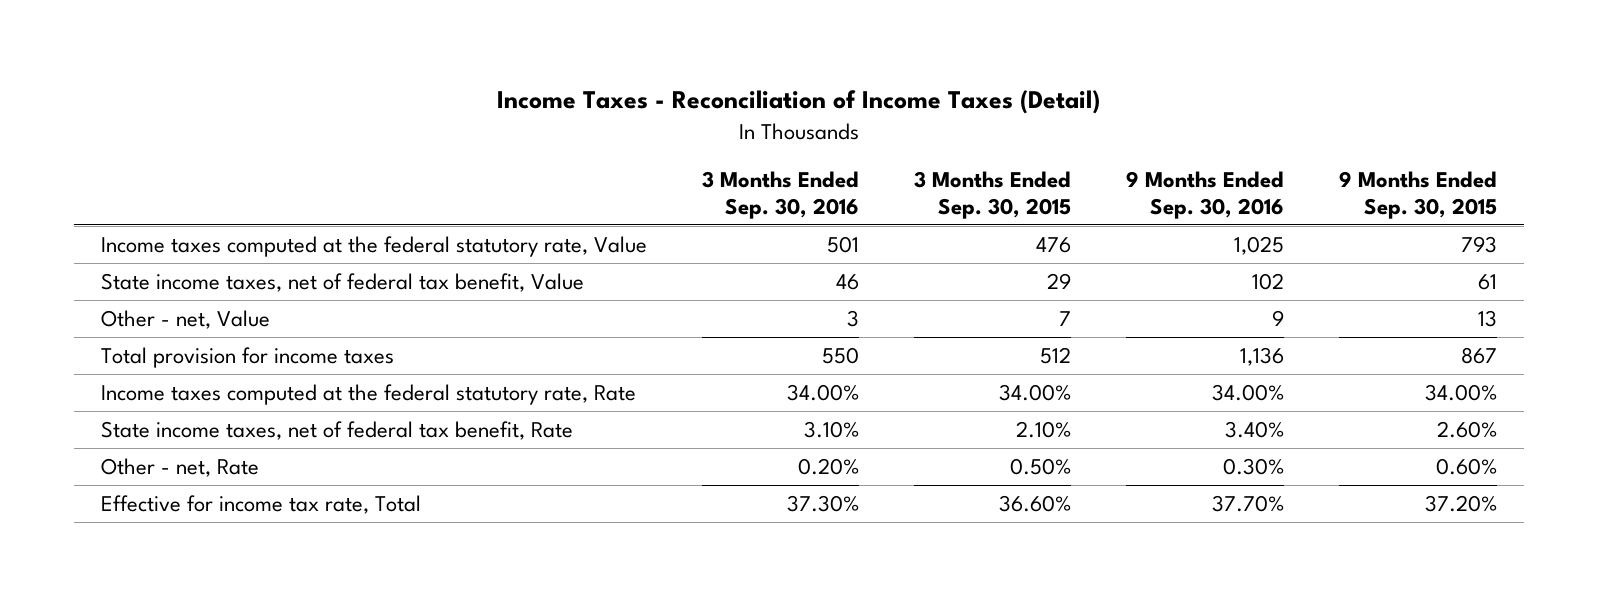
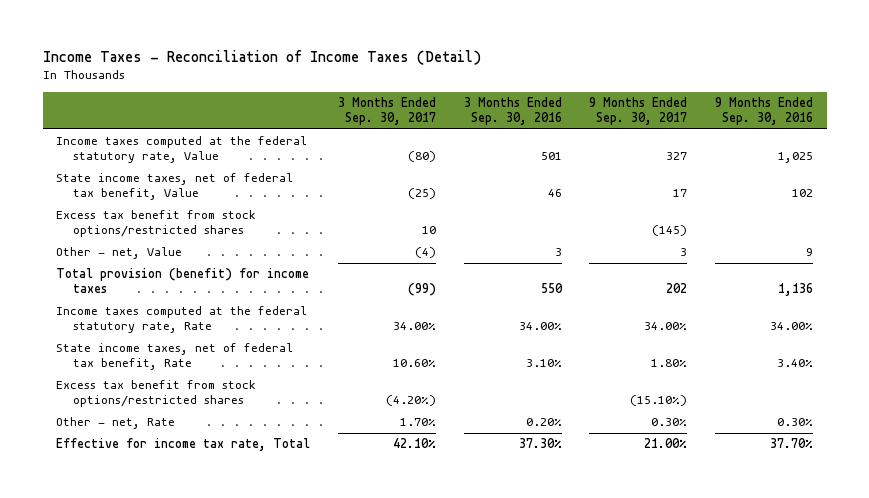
- | 3 Months Ended Sep. 30, 2016 | 3 Months Ended Sep. 30, 2015 | 9 Months Ended Sep. 30, 2016 | 9 Months Ended Sep. 30, 2015
+ | 3 Months Ended Sep. 30, 2017 | 3 Months Ended Sep. 30, 2016 | 9 Months Ended Sep. 30, 2017 | 9 Months Ended Sep. 30, 2016
+ Excess tax benefit from stock options/restricted shares | 10 | | (145) |
- Total provision for income taxes | 550 | 512 | 1,136 | 867
+ Total provision (benefit) for income taxes | (99) | 550 | 202 | 1,136
+ Excess tax benefit from stock options/restricted shares | (4.20%) | | (15.10%) |

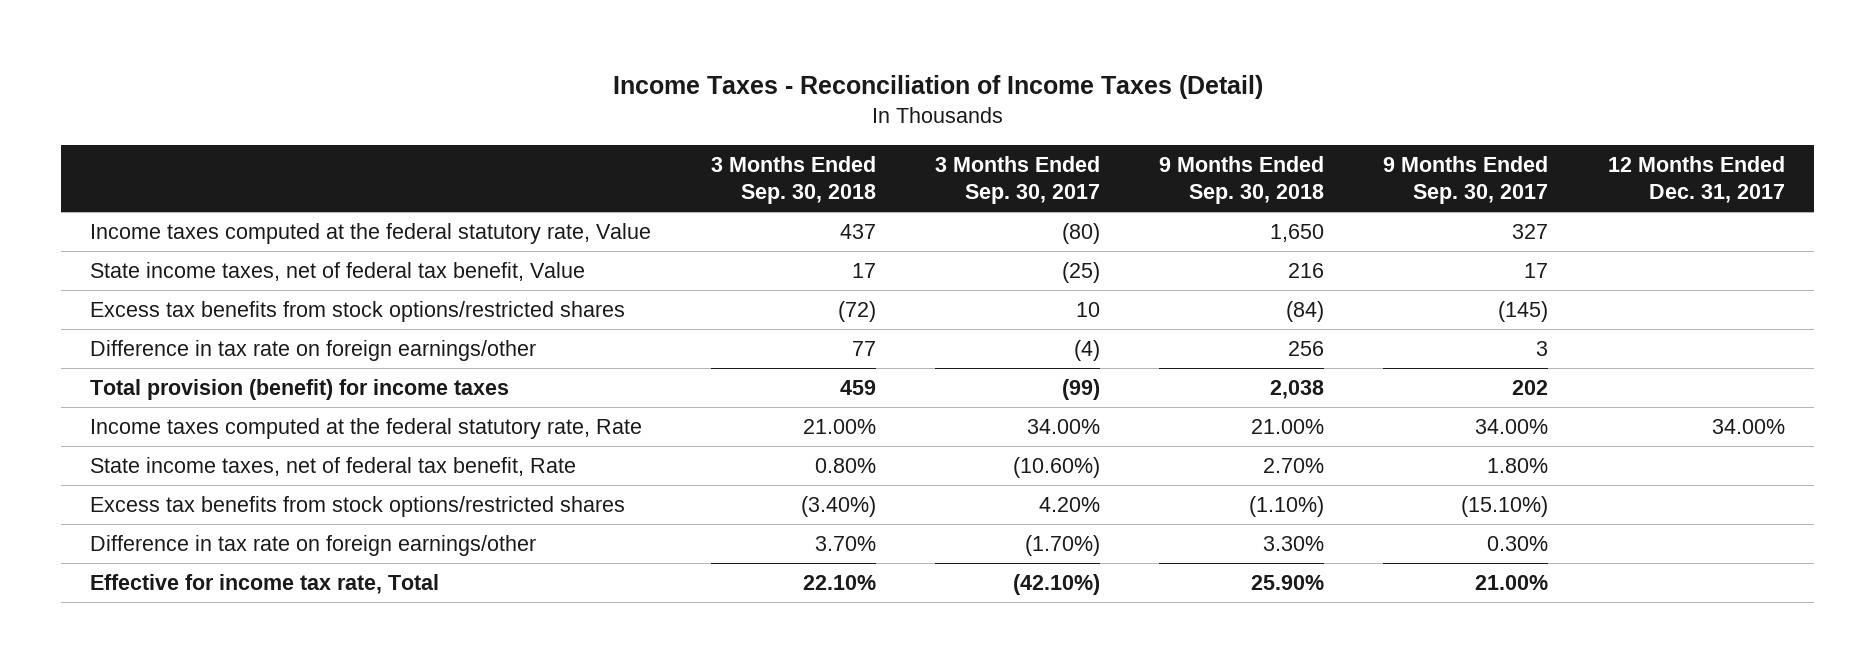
- | 3 Months Ended Sep. 30, 2017 | 3 Months Ended Sep. 30, 2016 | 9 Months Ended Sep. 30, 2017 | 9 Months Ended Sep. 30, 2016
+ | 3 Months Ended Sep. 30, 2018 | 3 Months Ended Sep. 30, 2017 | 9 Months Ended Sep. 30, 2018 | 9 Months Ended Sep. 30, 2017 | 12 Months Ended Dec. 31, 2017
- Excess tax benefit from stock options/restricted shares | 10 | | (145) |
- Other - net, Value | (4) | 3 | 3 | 9
+ Excess tax benefits from stock options/restricted shares | (72) | 10 | (84) | (145) |
+ Difference in tax rate on foreign earnings/other | 77 | (4) | 256 | 3 |
- State income taxes, net of federal tax benefit, Rate | 10.60% | 3.10% | 1.80% | 3.40%
- Excess tax benefit from stock options/restricted shares | (4.20%) | | (15.10%) |
- Other - net, Rate | 1.70% | 0.20% | 0.30% | 0.30%
- Effective for income tax rate, Total | 42.10% | 37.30% | 21.00% | 37.70%
+ State income taxes, net of federal tax benefit, Rate | 0.80% | (10.60%) | 2.70% | 1.80% |
+ Excess tax benefits from stock options/restricted shares | (3.40%) | 4.20% | (1.10%) | (15.10%) |
+ Difference in tax rate on foreign earnings/other | 3.70% | (1.70%) | 3.30% | 0.30% |
+ Effective for income tax rate, Total | 22.10% | (42.10%) | 25.90% | 21.00% |

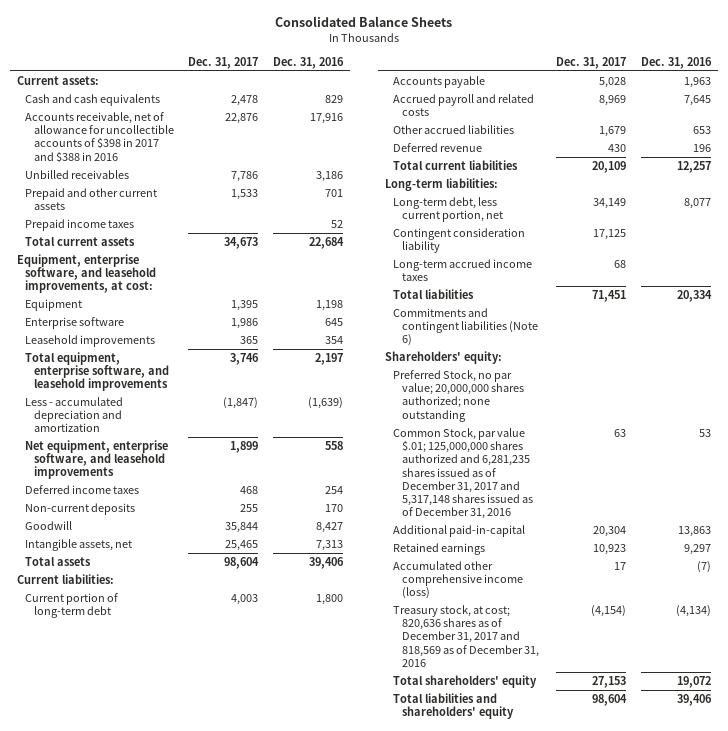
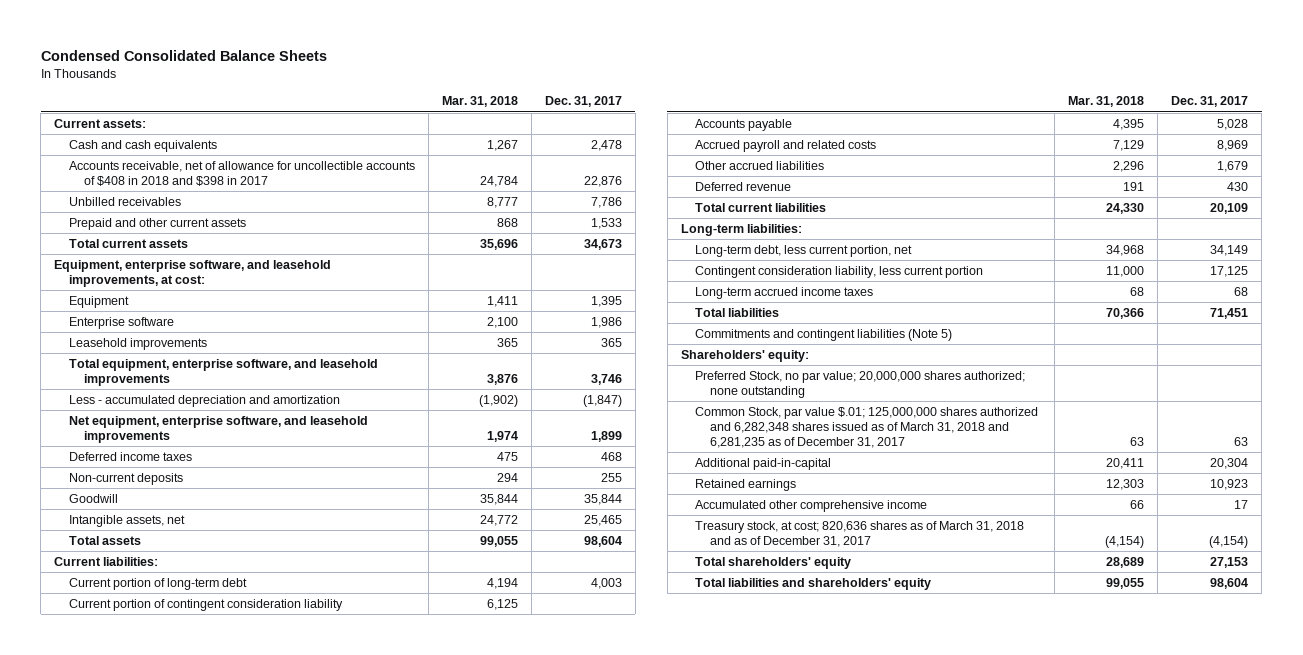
- Consolidated Balance Sheets
+ Condensed Consolidated Balance Sheets
- | Dec. 31, 2017 | Dec. 31, 2016
+ | Mar. 31, 2018 | Dec. 31, 2017
- Accounts receivable, net of allowance for uncollectible accounts of $398 in 2017 and $388 in 2016 | 22,876 | 17,916
+ Accounts receivable, net of allowance for uncollectible accounts of $408 in 2018 and $398 in 2017 | 24,784 | 22,876
- Prepaid income taxes | | 52
+ Current portion of contingent consideration liability | 6,125 |
- Contingent consideration liability | 17,125 |
+ Contingent consideration liability, less current portion | 11,000 | 17,125
- Commitments and contingent liabilities (Note 6)
+ Commitments and contingent liabilities (Note 5)
- Common Stock, par value $.01; 125,000,000 shares authorized and 6,281,235 shares issued as of December 31, 2017 and 5,317,148 shares issued as of December 31, 2016 | 63 | 53
+ Common Stock, par value $.01; 125,000,000 shares authorized and 6,282,348 shares issued as of March 31, 2018 and 6,281,235 as of December 31, 2017 | 63 | 63
- Accumulated other comprehensive income (loss) | 17 | (7)
- Treasury stock, at cost; 820,636 shares as of December 31, 2017 and 818,569 as of December 31, 2016 | (4,154) | (4,134)
+ Accumulated other comprehensive income | 66 | 17
+ Treasury stock, at cost; 820,636 shares as of March 31, 2018 and as of December 31, 2017 | (4,154) | (4,154)

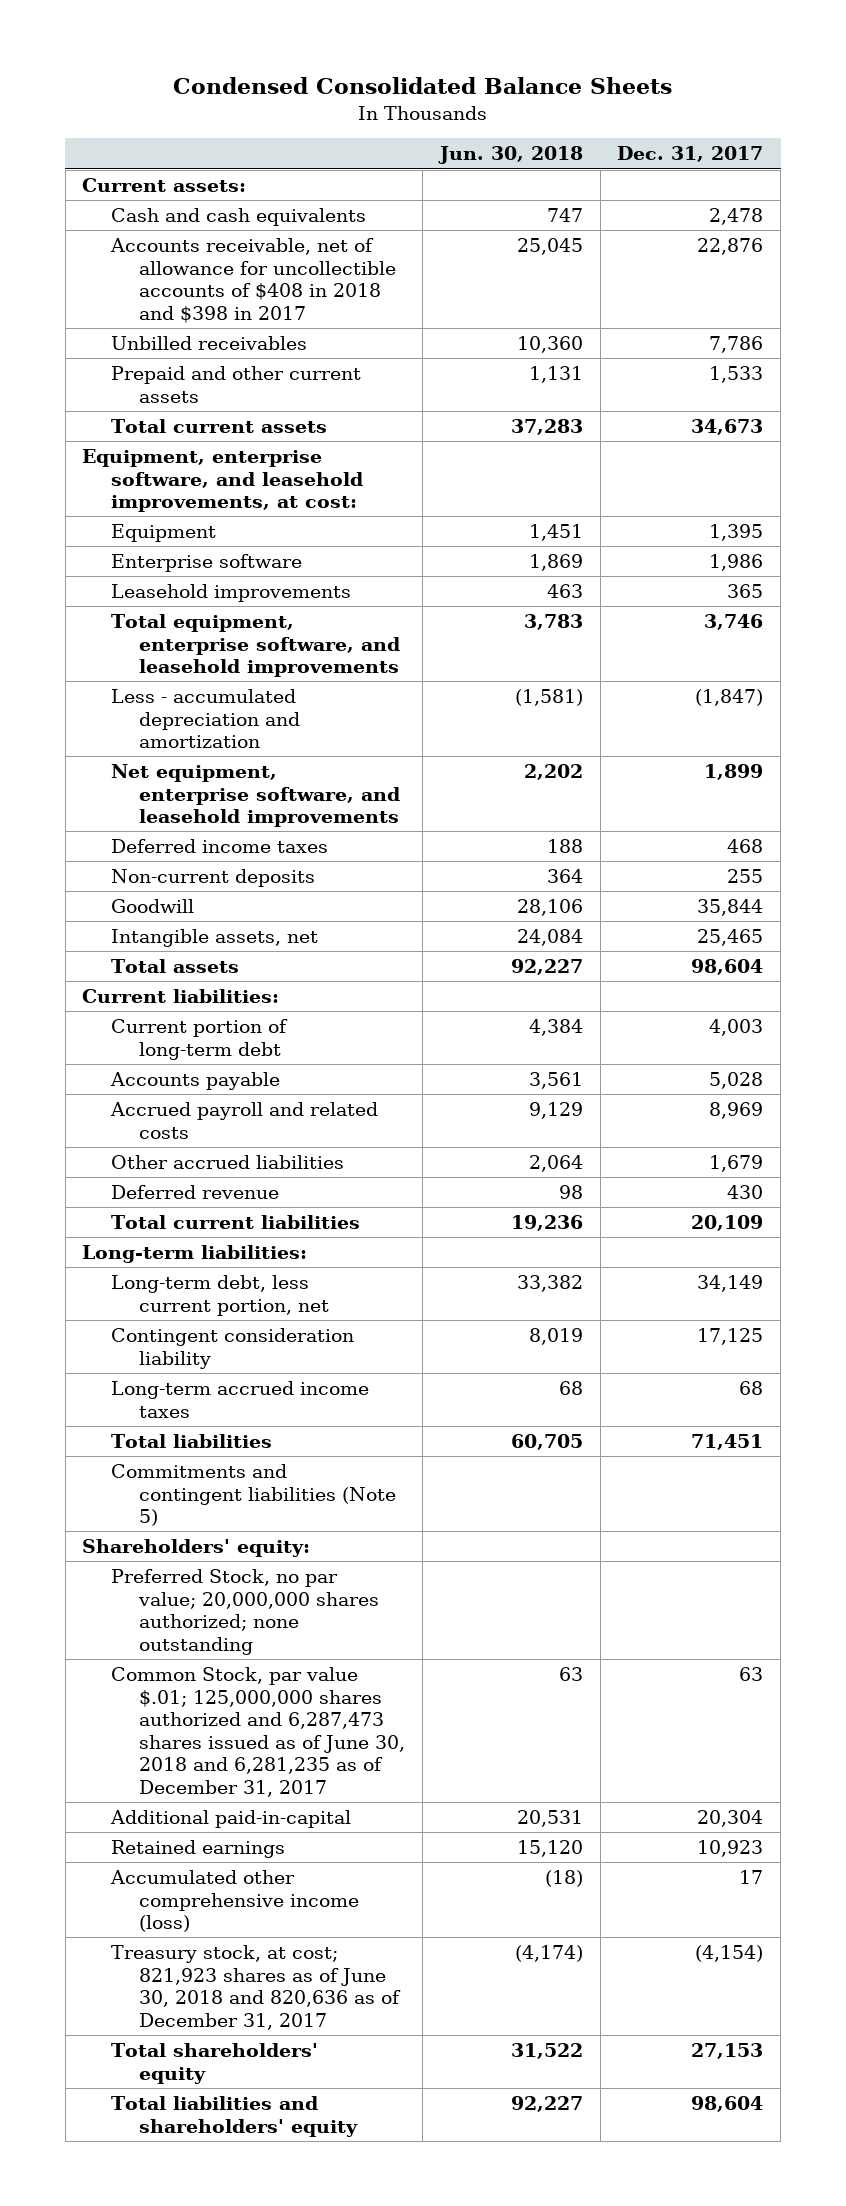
- | Mar. 31, 2018 | Dec. 31, 2017
+ | Jun. 30, 2018 | Dec. 31, 2017
- Current portion of contingent consideration liability | 6,125 |
- Contingent consideration liability, less current portion | 11,000 | 17,125
+ Contingent consideration liability | 8,019 | 17,125
- Common Stock, par value $.01; 125,000,000 shares authorized and 6,282,348 shares issued as of March 31, 2018 and 6,281,235 as of December 31, 2017 | 63 | 63
+ Common Stock, par value $.01; 125,000,000 shares authorized and 6,287,473 shares issued as of June 30, 2018 and 6,281,235 as of December 31, 2017 | 63 | 63
- Accumulated other comprehensive income | 66 | 17
- Treasury stock, at cost; 820,636 shares as of March 31, 2018 and as of December 31, 2017 | (4,154) | (4,154)
+ Accumulated other comprehensive income (loss) | (18) | 17
+ Treasury stock, at cost; 821,923 shares as of June 30, 2018 and 820,636 as of December 31, 2017 | (4,174) | (4,154)

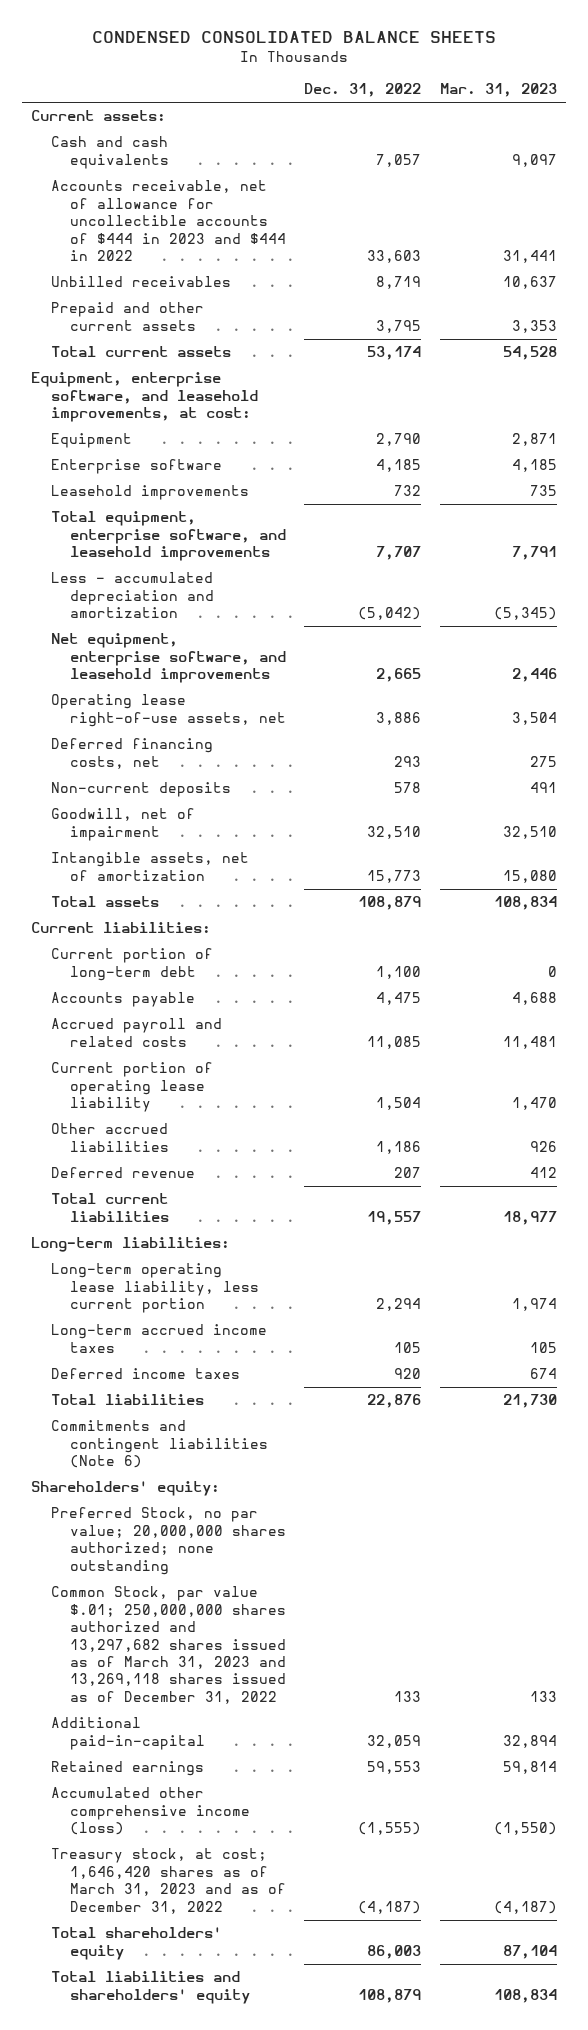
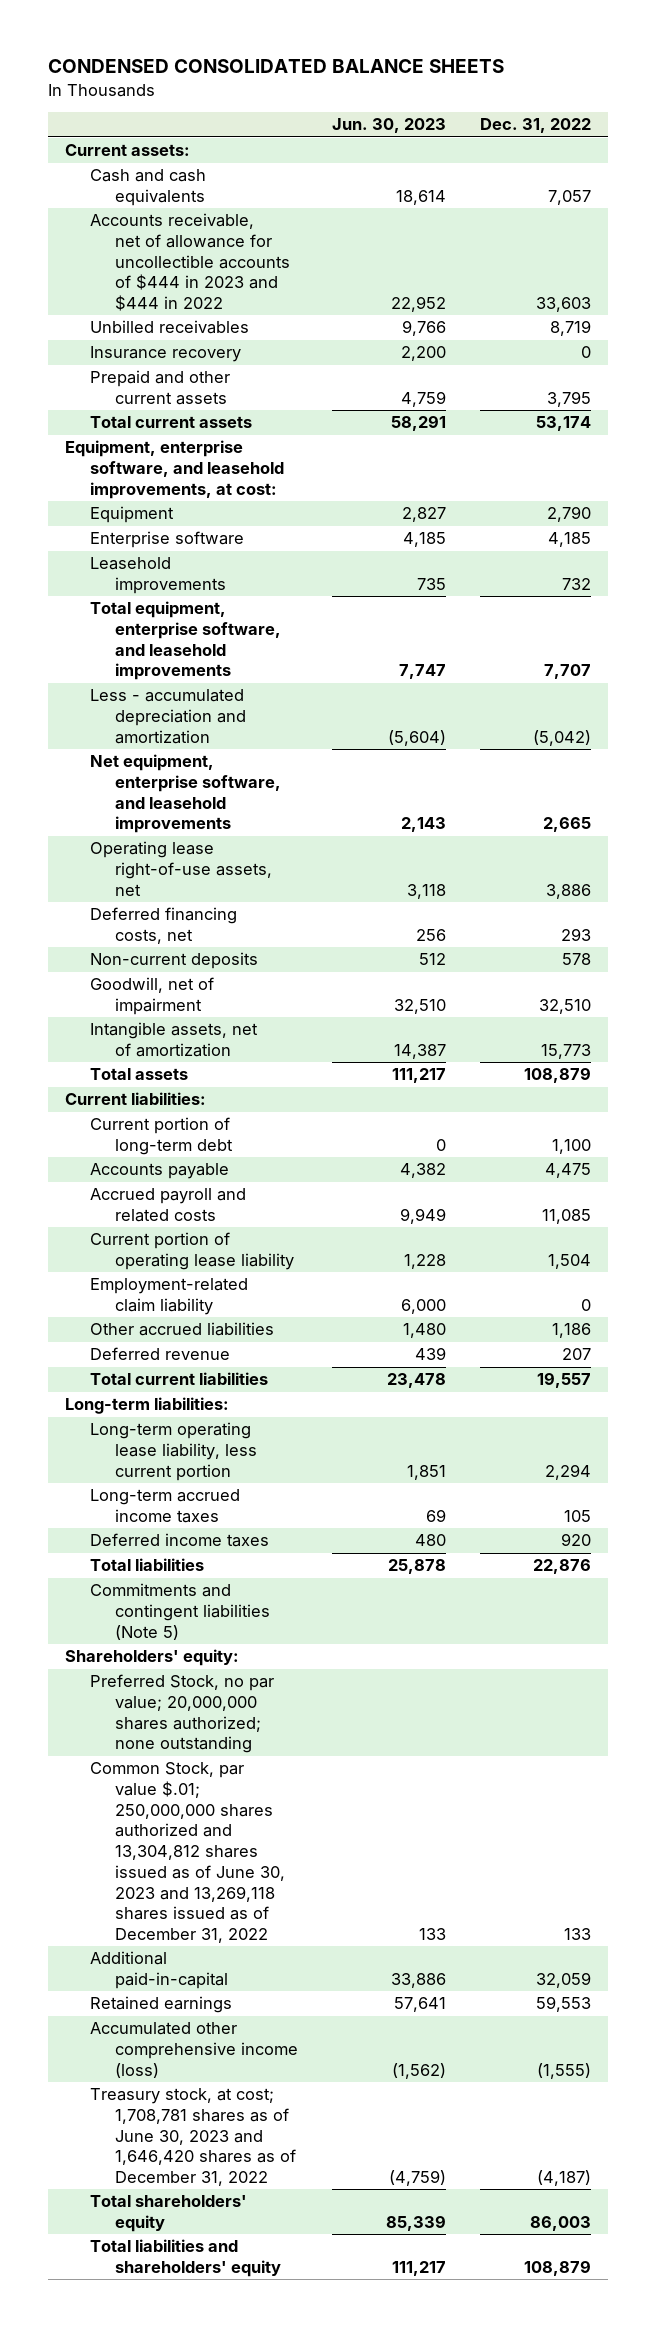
- | Dec. 31, 2022 | Mar. 31, 2023
+ | Jun. 30, 2023 | Dec. 31, 2022
+ Insurance recovery | 2,200 | 0
+ Employment-related claim liability | 6,000 | 0
- Commitments and contingent liabilities (Note 6)
+ Commitments and contingent liabilities (Note 5)
- Common Stock, par value $.01; 250,000,000 shares authorized and 13,297,682 shares issued as of March 31, 2023 and 13,269,118 shares issued as of December 31, 2022 | 133 | 133
+ Common Stock, par value $.01; 250,000,000 shares authorized and 13,304,812 shares issued as of June 30, 2023 and 13,269,118 shares issued as of December 31, 2022 | 133 | 133
- Treasury stock, at cost; 1,646,420 shares as of March 31, 2023 and as of December 31, 2022 | (4,187) | (4,187)
+ Treasury stock, at cost; 1,708,781 shares as of June 30, 2023 and 1,646,420 shares as of December 31, 2022 | (4,759) | (4,187)

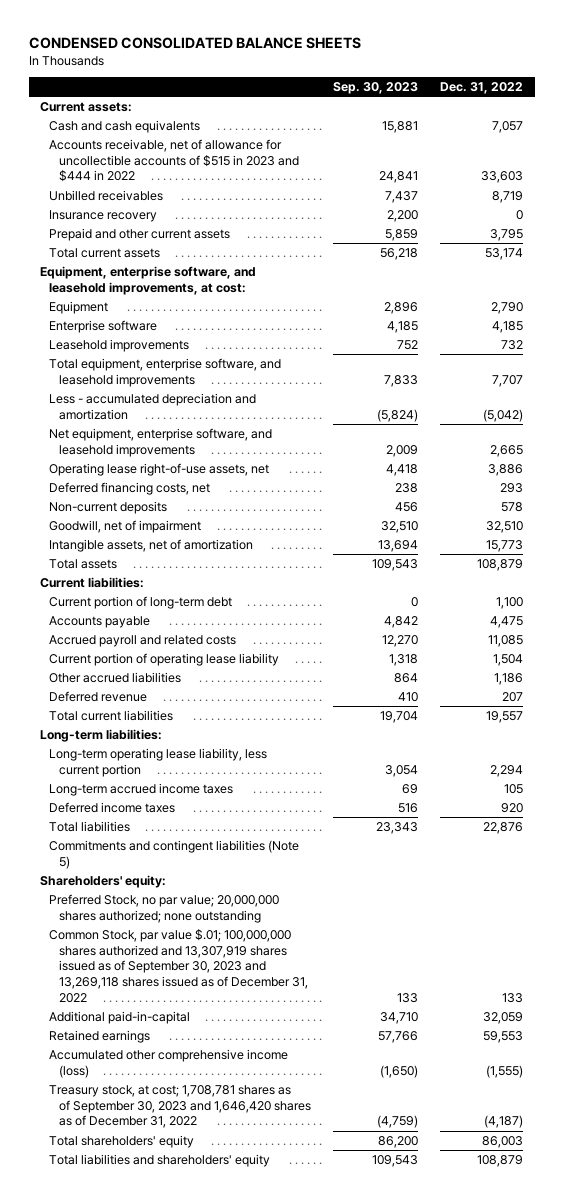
- | Jun. 30, 2023 | Dec. 31, 2022
+ | Sep. 30, 2023 | Dec. 31, 2022
- Accounts receivable, net of allowance for uncollectible accounts of $444 in 2023 and $444 in 2022 | 22,952 | 33,603
+ Accounts receivable, net of allowance for uncollectible accounts of $515 in 2023 and $444 in 2022 | 24,841 | 33,603
- Employment-related claim liability | 6,000 | 0
- Common Stock, par value $.01; 250,000,000 shares authorized and 13,304,812 shares issued as of June 30, 2023 and 13,269,118 shares issued as of December 31, 2022 | 133 | 133
+ Common Stock, par value $.01; 100,000,000 shares authorized and 13,307,919 shares issued as of September 30, 2023 and 13,269,118 shares issued as of December 31, 2022 | 133 | 133
- Treasury stock, at cost; 1,708,781 shares as of June 30, 2023 and 1,646,420 shares as of December 31, 2022 | (4,759) | (4,187)
+ Treasury stock, at cost; 1,708,781 shares as of September 30, 2023 and 1,646,420 shares as of December 31, 2022 | (4,759) | (4,187)

